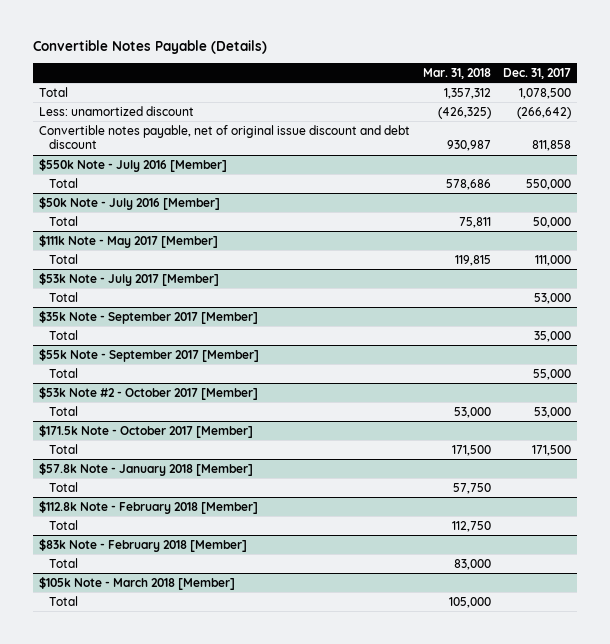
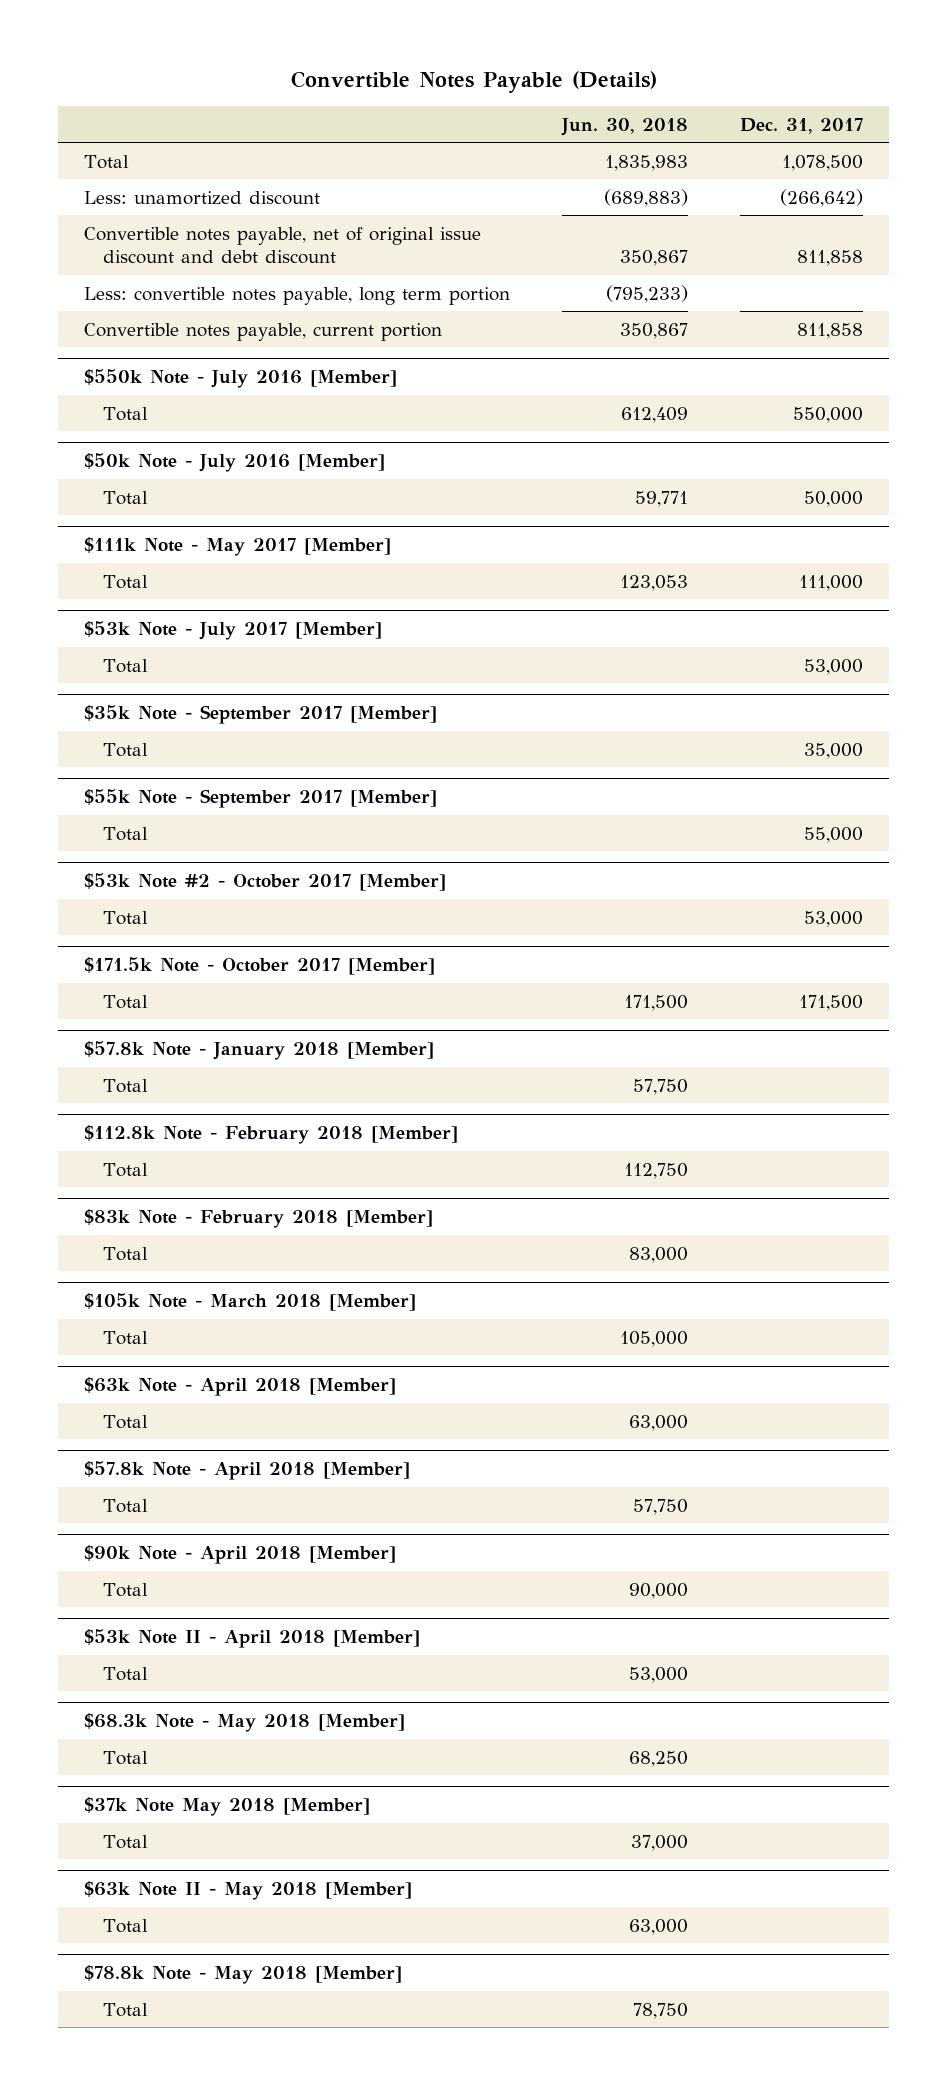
- | Mar. 31, 2018 | Dec. 31, 2017
+ | Jun. 30, 2018 | Dec. 31, 2017
+ Less: convertible notes payable, long term portion | (795,233) |
+ Convertible notes payable, current portion | 350,867 | 811,858
+ $63k Note - April 2018 [Member]
+ Total | 63,000 |
+ $57.8k Note - April 2018 [Member]
+ Total | 57,750 |
+ $90k Note - April 2018 [Member]
+ Total | 90,000 |
+ $53k Note II - April 2018 [Member]
+ Total | 53,000 |
+ $68.3k Note - May 2018 [Member]
+ Total | 68,250 |
+ $37k Note May 2018 [Member]
+ Total | 37,000 |
+ $63k Note II - May 2018 [Member]
+ Total | 63,000 |
+ $78.8k Note - May 2018 [Member]
+ Total | 78,750 |

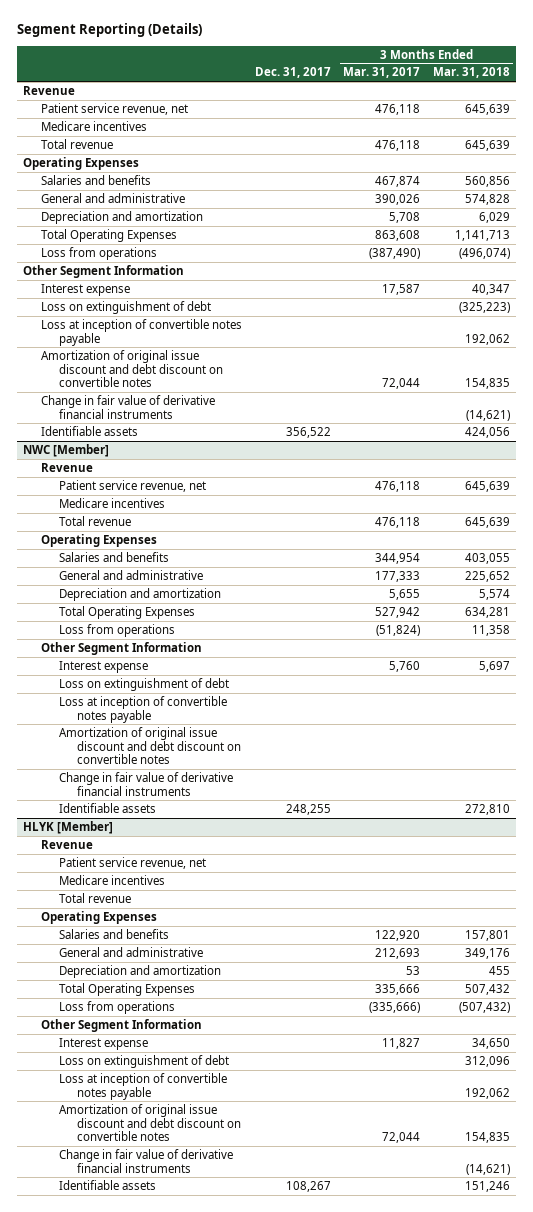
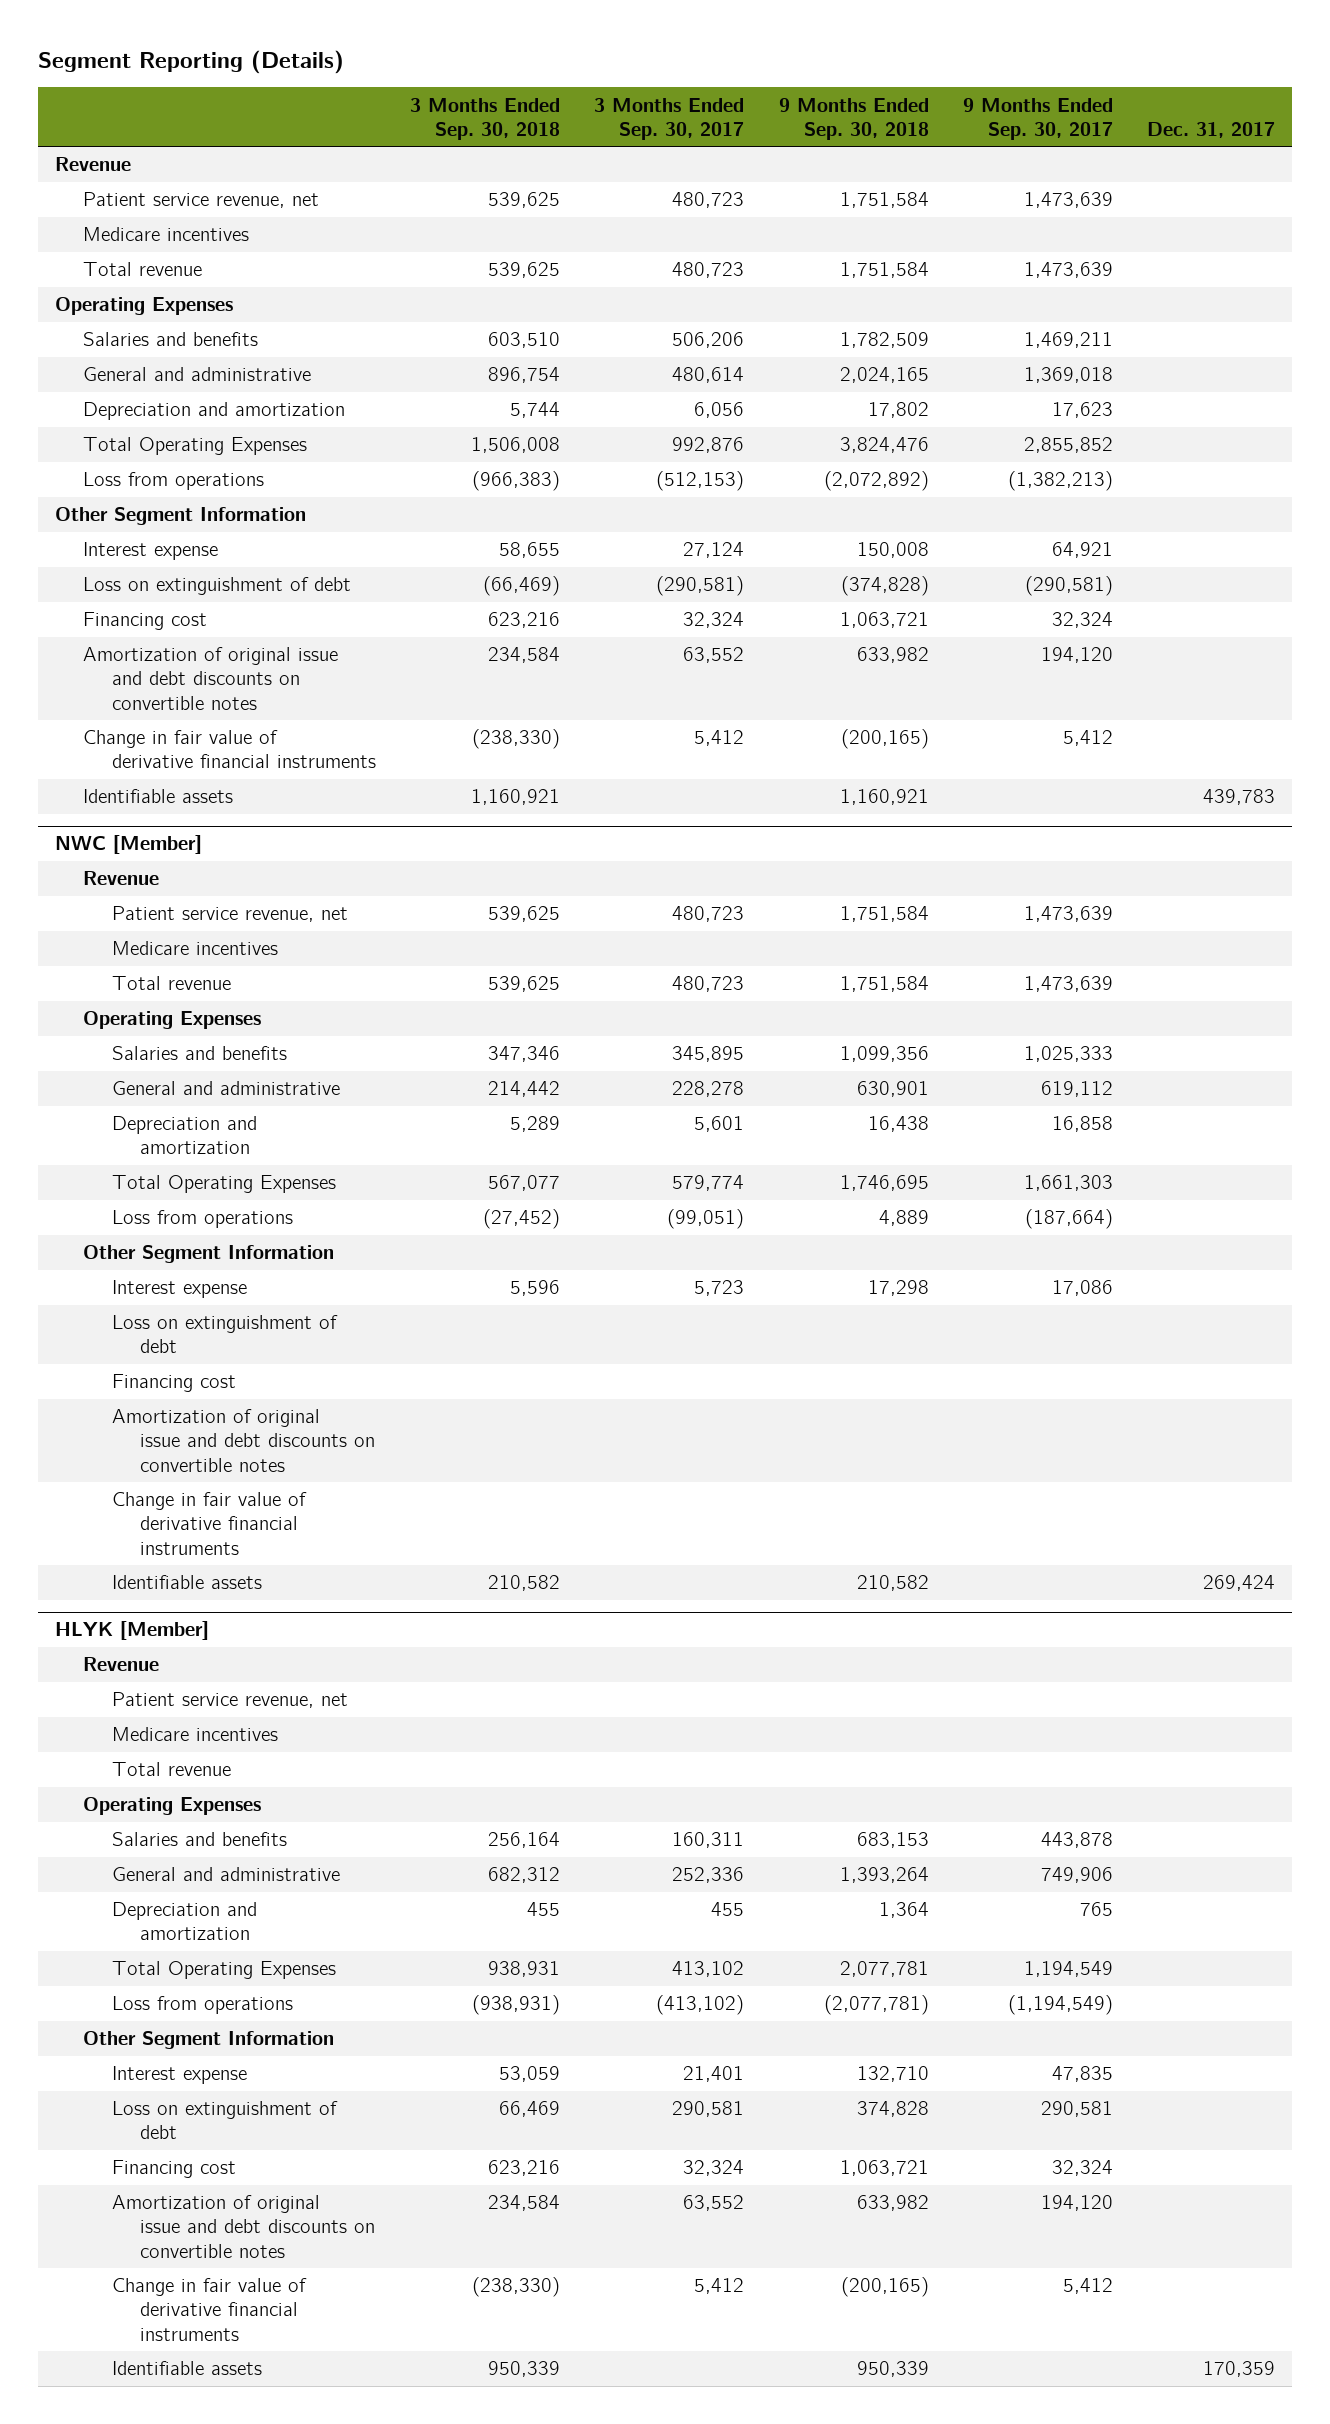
- | Dec. 31, 2017 | 3 Months Ended Mar. 31, 2017 | 3 Months Ended Mar. 31, 2018
+ | 3 Months Ended Sep. 30, 2018 | 3 Months Ended Sep. 30, 2017 | 9 Months Ended Sep. 30, 2018 | 9 Months Ended Sep. 30, 2017 | Dec. 31, 2017
- Loss at inception of convertible notes payable | | | 192,062
- Amortization of original issue discount and debt discount on convertible notes | | 72,044 | 154,835
+ Financing cost | 623,216 | 32,324 | 1,063,721 | 32,324 |
+ Amortization of original issue and debt discounts on convertible notes | 234,584 | 63,552 | 633,982 | 194,120 |
- Identifiable assets | 356,522 | | 424,056
+ Identifiable assets | 1,160,921 | | 1,160,921 | | 439,783
@ NWC [Member]
- Loss at inception of convertible notes payable
- Amortization of original issue discount and debt discount on convertible notes
+ Financing cost
+ Amortization of original issue and debt discounts on convertible notes
- Identifiable assets | 248,255 | | 272,810
+ Identifiable assets | 210,582 | | 210,582 | | 269,424
@ HLYK [Member]
- Loss at inception of convertible notes payable | | | 192,062
- Amortization of original issue discount and debt discount on convertible notes | | 72,044 | 154,835
+ Financing cost | 623,216 | 32,324 | 1,063,721 | 32,324 |
+ Amortization of original issue and debt discounts on convertible notes | 234,584 | 63,552 | 633,982 | 194,120 |
- Identifiable assets | 108,267 | | 151,246
+ Identifiable assets | 950,339 | | 950,339 | | 170,359

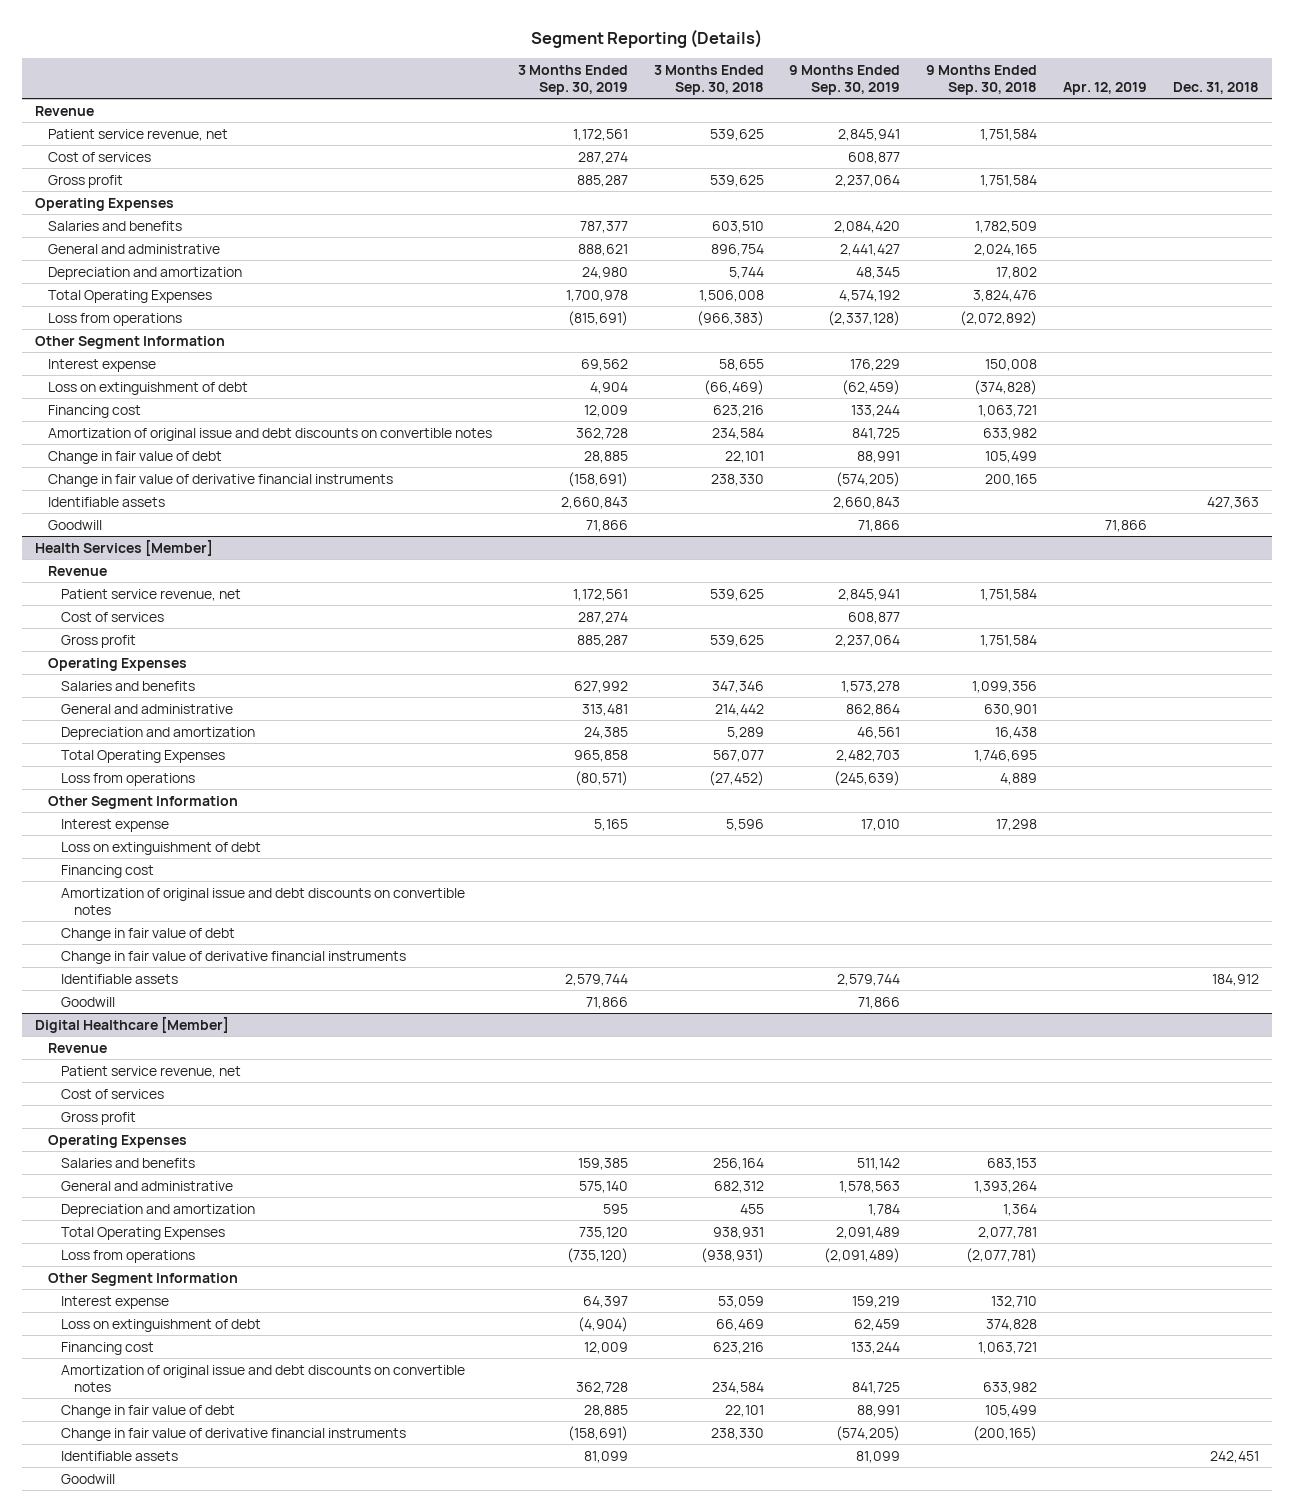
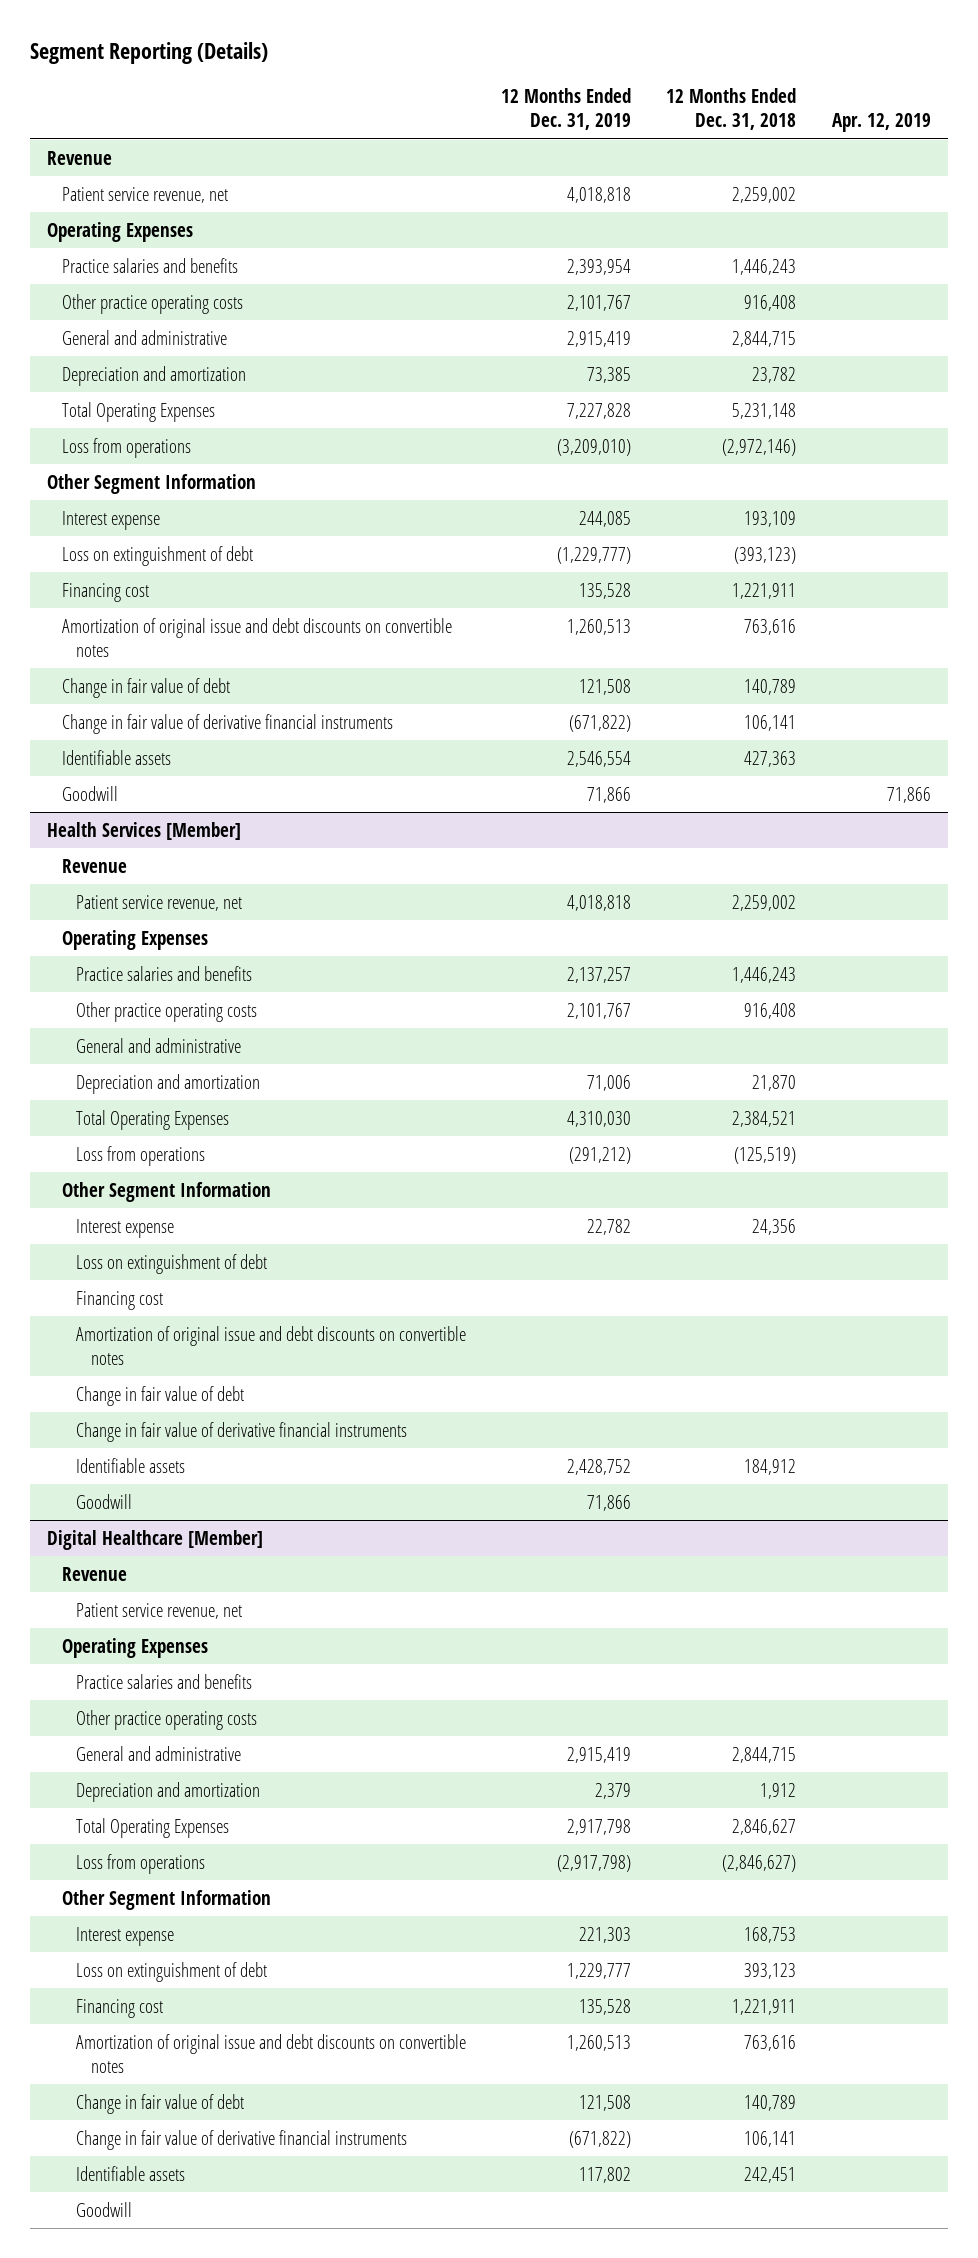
- | 3 Months Ended Sep. 30, 2019 | 3 Months Ended Sep. 30, 2018 | 9 Months Ended Sep. 30, 2019 | 9 Months Ended Sep. 30, 2018 | Apr. 12, 2019 | Dec. 31, 2018
+ | 12 Months Ended Dec. 31, 2019 | 12 Months Ended Dec. 31, 2018 | Apr. 12, 2019
- Cost of services | 287,274 | | 608,877 | | |
- Gross profit | 885,287 | 539,625 | 2,237,064 | 1,751,584 | |
- Salaries and benefits | 787,377 | 603,510 | 2,084,420 | 1,782,509 | |
+ Practice salaries and benefits | 2,393,954 | 1,446,243 |
+ Other practice operating costs | 2,101,767 | 916,408 |
@ Health Services [Member]
- Cost of services | 287,274 | | 608,877 | | |
- Gross profit | 885,287 | 539,625 | 2,237,064 | 1,751,584 | |
- Salaries and benefits | 627,992 | 347,346 | 1,573,278 | 1,099,356 | |
+ Practice salaries and benefits | 2,137,257 | 1,446,243 |
+ Other practice operating costs | 2,101,767 | 916,408 |
@ Digital Healthcare [Member]
- Cost of services
- Gross profit
- Salaries and benefits | 159,385 | 256,164 | 511,142 | 683,153 | |
+ Practice salaries and benefits
+ Other practice operating costs

